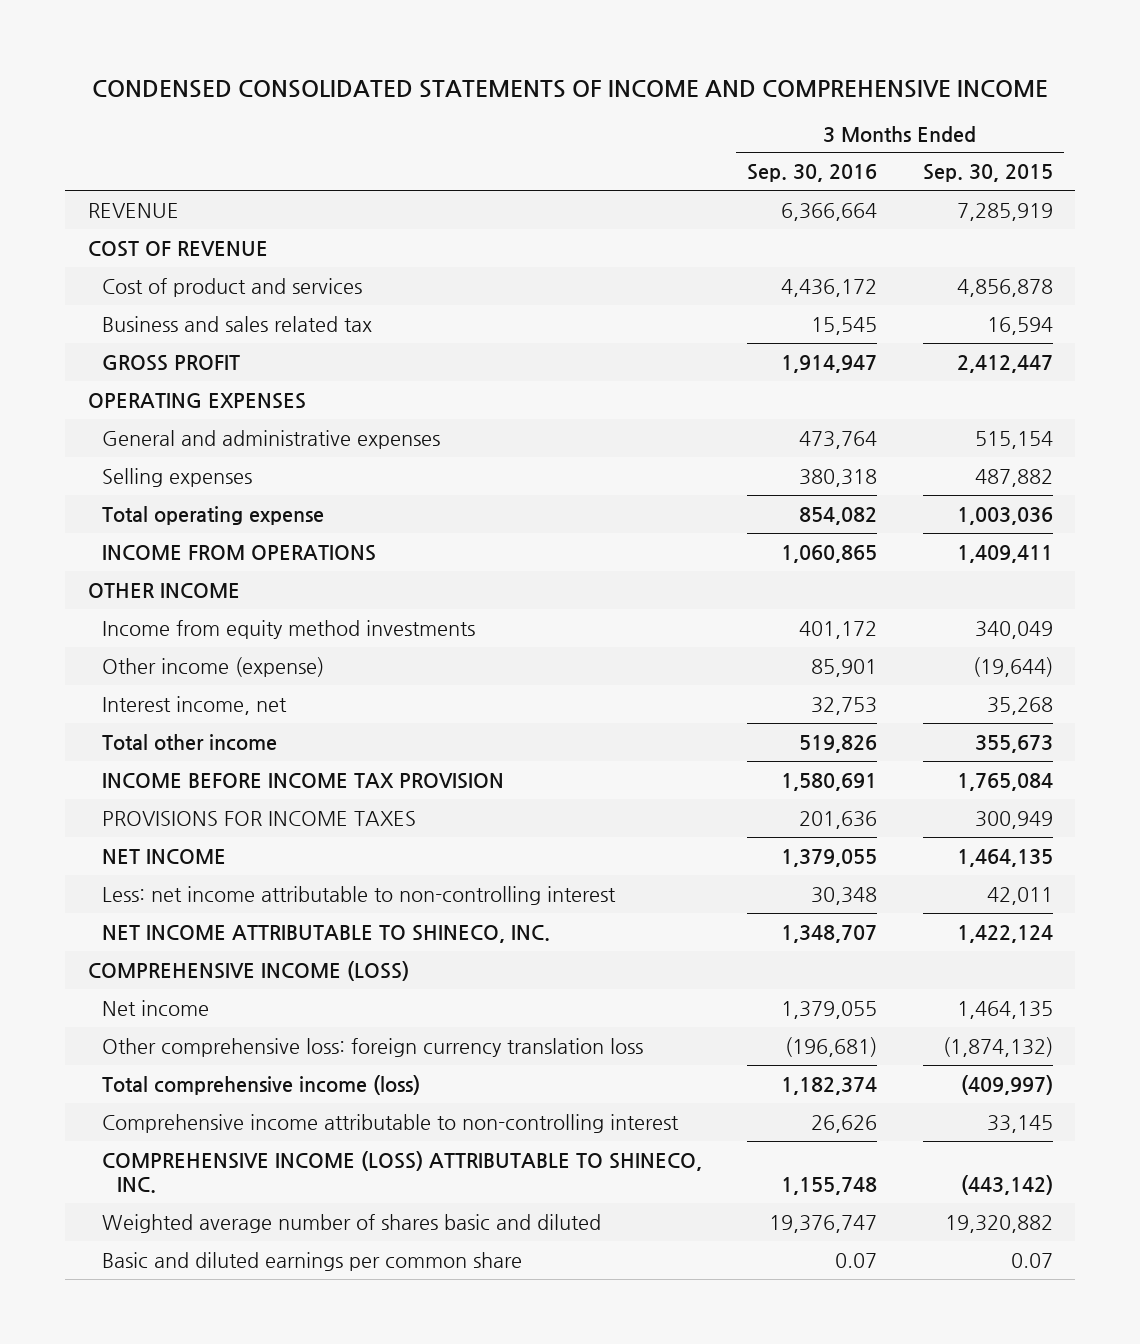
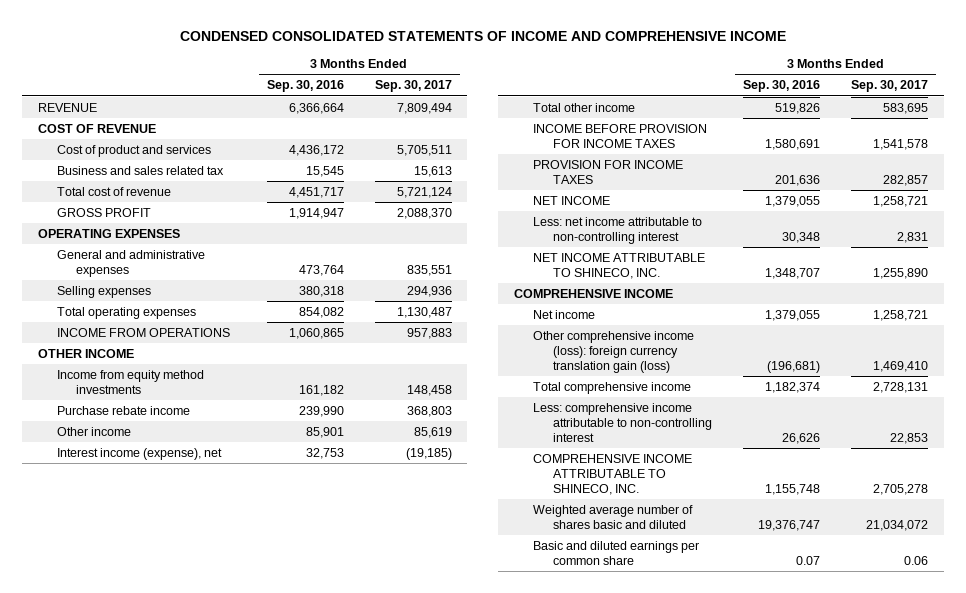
- | 3 Months Ended Sep. 30, 2016 | 3 Months Ended Sep. 30, 2015
+ | 3 Months Ended Sep. 30, 2016 | 3 Months Ended Sep. 30, 2017
+ Total cost of revenue | 4,451,717 | 5,721,124
- Total operating expense | 854,082 | 1,003,036
+ Total operating expenses | 854,082 | 1,130,487
- Income from equity method investments | 401,172 | 340,049
- Other income (expense) | 85,901 | (19,644)
- Interest income, net | 32,753 | 35,268
+ Income from equity method investments | 161,182 | 148,458
+ Purchase rebate income | 239,990 | 368,803
+ Other income | 85,901 | 85,619
+ Interest income (expense), net | 32,753 | (19,185)
- INCOME BEFORE INCOME TAX PROVISION | 1,580,691 | 1,765,084
- PROVISIONS FOR INCOME TAXES | 201,636 | 300,949
+ INCOME BEFORE PROVISION FOR INCOME TAXES | 1,580,691 | 1,541,578
+ PROVISION FOR INCOME TAXES | 201,636 | 282,857
- COMPREHENSIVE INCOME (LOSS)
+ COMPREHENSIVE INCOME
- Other comprehensive loss: foreign currency translation loss | (196,681) | (1,874,132)
- Total comprehensive income (loss) | 1,182,374 | (409,997)
- Comprehensive income attributable to non-controlling interest | 26,626 | 33,145
- COMPREHENSIVE INCOME (LOSS) ATTRIBUTABLE TO SHINECO, INC. | 1,155,748 | (443,142)
+ Other comprehensive income (loss): foreign currency translation gain (loss) | (196,681) | 1,469,410
+ Total comprehensive income | 1,182,374 | 2,728,131
+ Less: comprehensive income attributable to non-controlling interest | 26,626 | 22,853
+ COMPREHENSIVE INCOME ATTRIBUTABLE TO SHINECO, INC. | 1,155,748 | 2,705,278

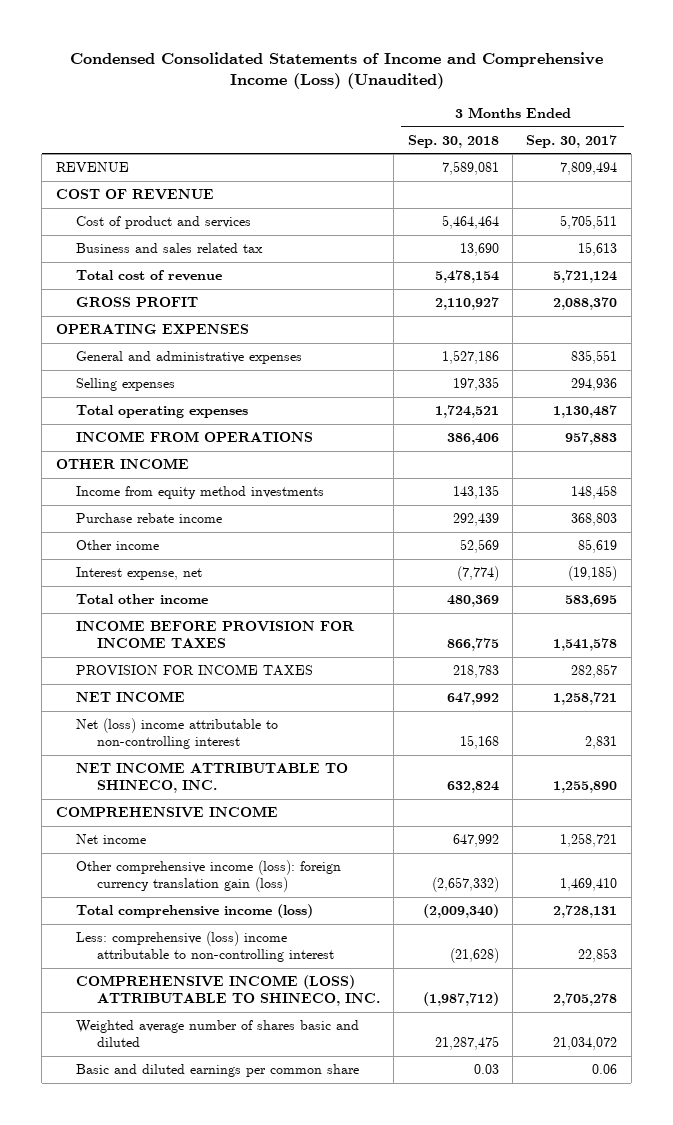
- CONDENSED CONSOLIDATED STATEMENTS OF INCOME AND COMPREHENSIVE INCOME
+ Condensed Consolidated Statements of Income and Comprehensive Income (Loss) (Unaudited)
- | 3 Months Ended Sep. 30, 2016 | 3 Months Ended Sep. 30, 2017
+ | 3 Months Ended Sep. 30, 2018 | 3 Months Ended Sep. 30, 2017
- Interest income (expense), net | 32,753 | (19,185)
+ Interest expense, net | (7,774) | (19,185)
- Less: net income attributable to non-controlling interest | 30,348 | 2,831
+ Net (loss) income attributable to non-controlling interest | 15,168 | 2,831
- Total comprehensive income | 1,182,374 | 2,728,131
- Less: comprehensive income attributable to non-controlling interest | 26,626 | 22,853
- COMPREHENSIVE INCOME ATTRIBUTABLE TO SHINECO, INC. | 1,155,748 | 2,705,278
+ Total comprehensive income (loss) | (2,009,340) | 2,728,131
+ Less: comprehensive (loss) income attributable to non-controlling interest | (21,628) | 22,853
+ COMPREHENSIVE INCOME (LOSS) ATTRIBUTABLE TO SHINECO, INC. | (1,987,712) | 2,705,278

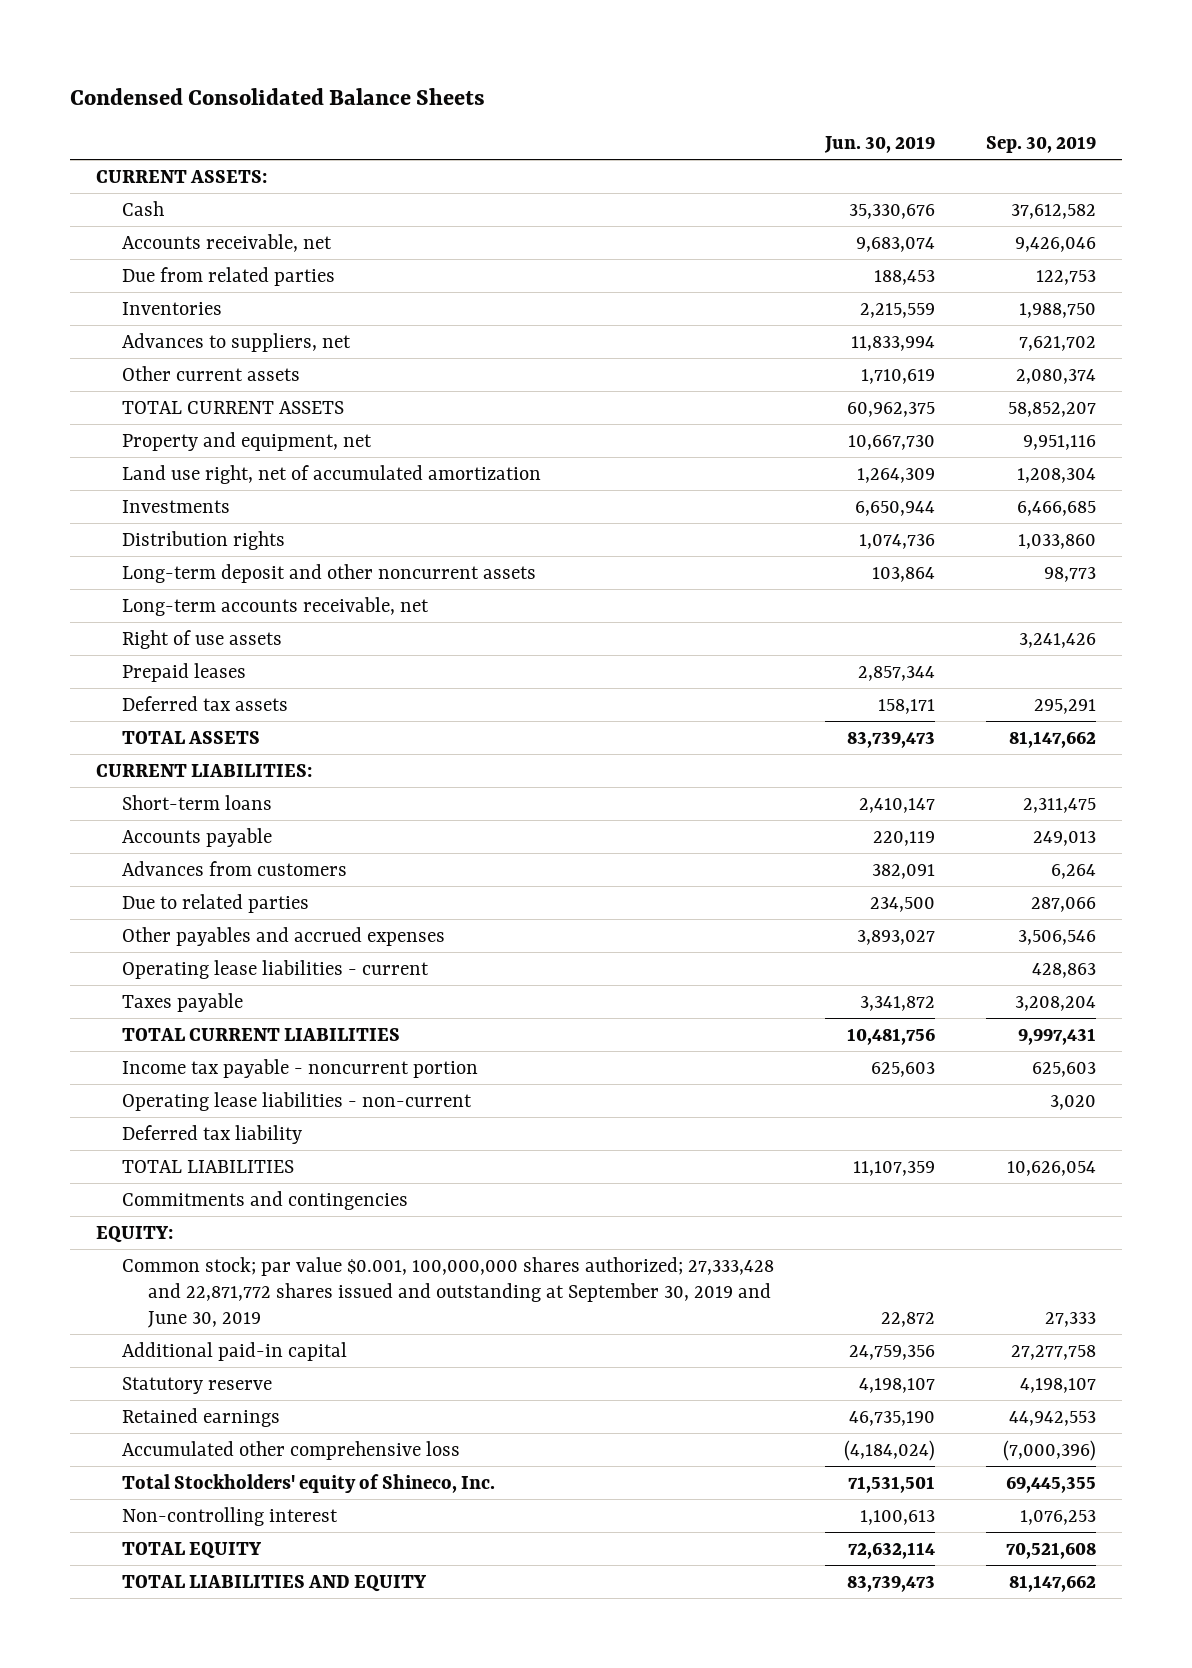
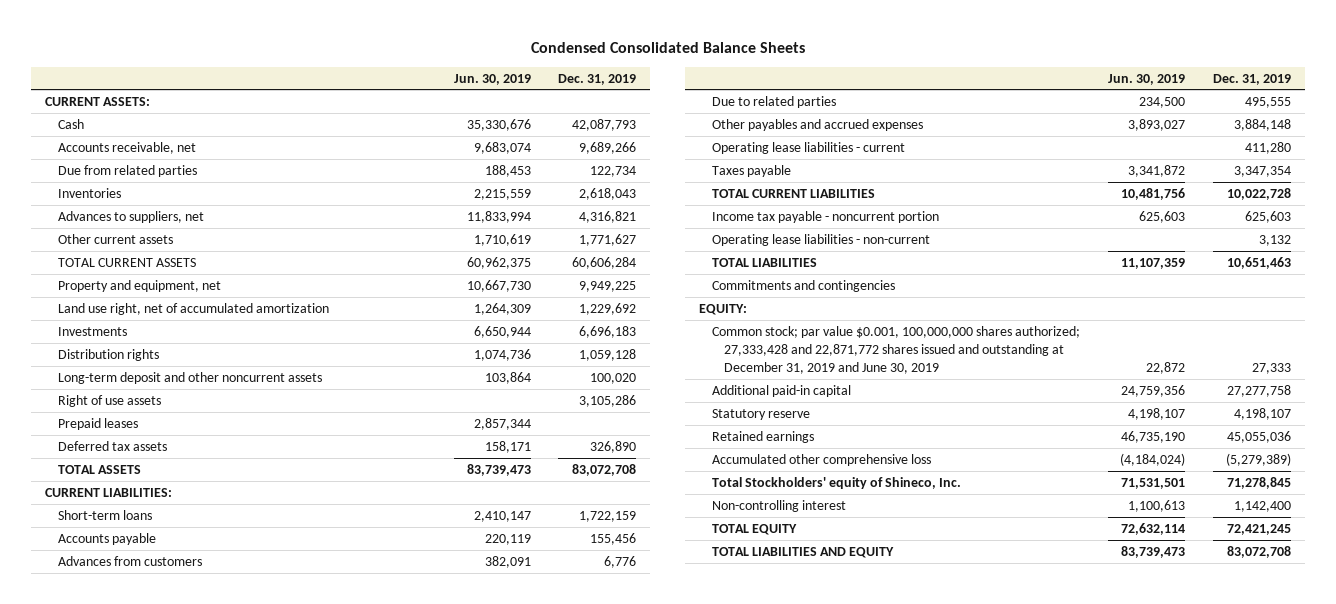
- | Jun. 30, 2019 | Sep. 30, 2019
+ | Jun. 30, 2019 | Dec. 31, 2019
- Long-term accounts receivable, net
- Deferred tax liability
- Common stock; par value $0.001, 100,000,000 shares authorized; 27,333,428 and 22,871,772 shares issued and outstanding at September 30, 2019 and June 30, 2019 | 22,872 | 27,333
+ Common stock; par value $0.001, 100,000,000 shares authorized; 27,333,428 and 22,871,772 shares issued and outstanding at December 31, 2019 and June 30, 2019 | 22,872 | 27,333

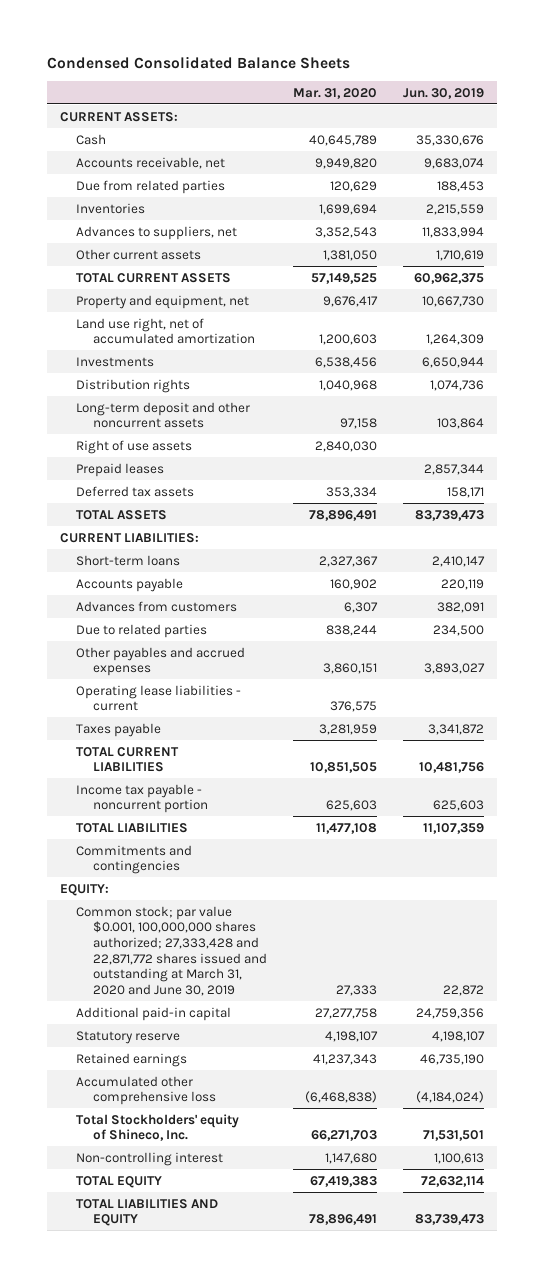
- | Jun. 30, 2019 | Dec. 31, 2019
+ | Mar. 31, 2020 | Jun. 30, 2019
- Operating lease liabilities - non-current | | 3,132
- Common stock; par value $0.001, 100,000,000 shares authorized; 27,333,428 and 22,871,772 shares issued and outstanding at December 31, 2019 and June 30, 2019 | 22,872 | 27,333
+ Common stock; par value $0.001, 100,000,000 shares authorized; 27,333,428 and 22,871,772 shares issued and outstanding at March 31, 2020 and June 30, 2019 | 27,333 | 22,872

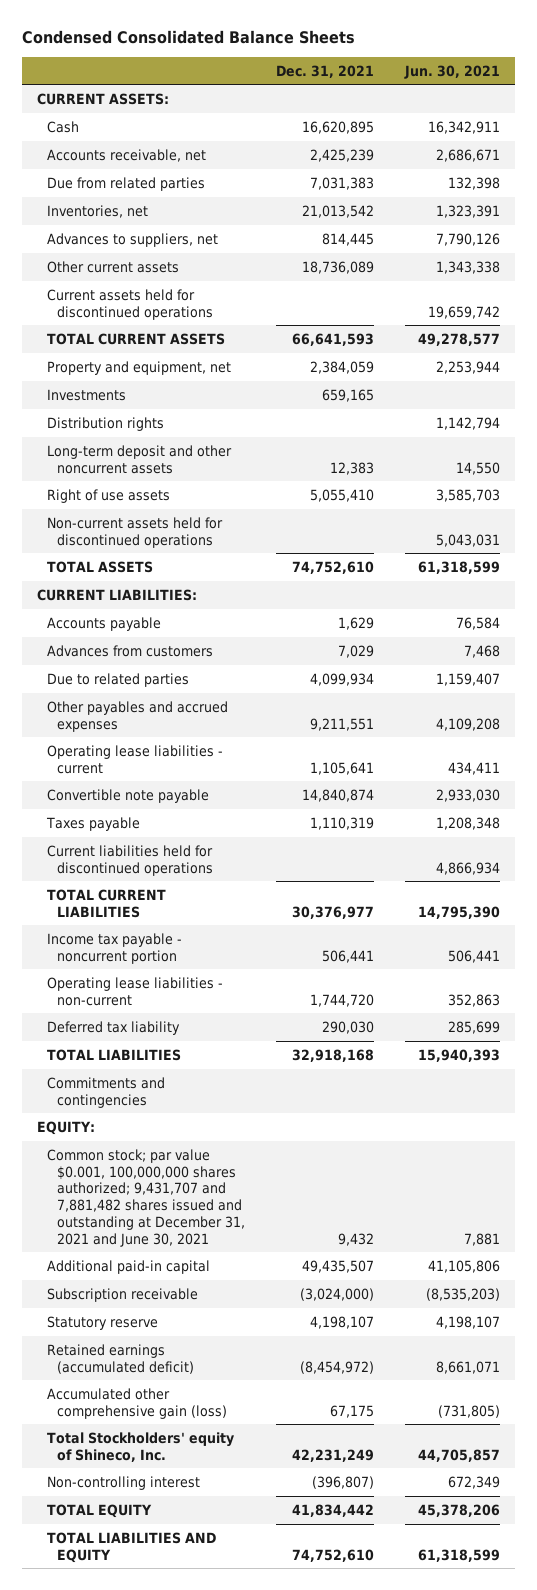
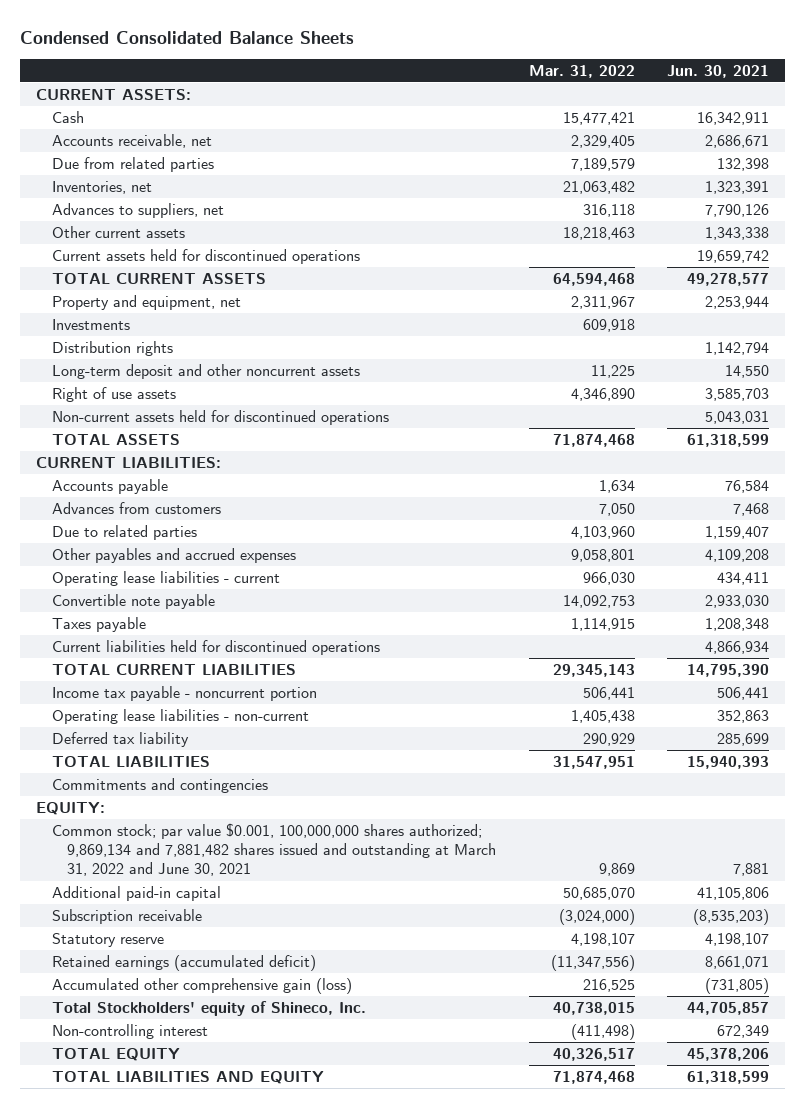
- | Dec. 31, 2021 | Jun. 30, 2021
+ | Mar. 31, 2022 | Jun. 30, 2021
- Common stock; par value $0.001, 100,000,000 shares authorized; 9,431,707 and 7,881,482 shares issued and outstanding at December 31, 2021 and June 30, 2021 | 9,432 | 7,881
+ Common stock; par value $0.001, 100,000,000 shares authorized; 9,869,134 and 7,881,482 shares issued and outstanding at March 31, 2022 and June 30, 2021 | 9,869 | 7,881

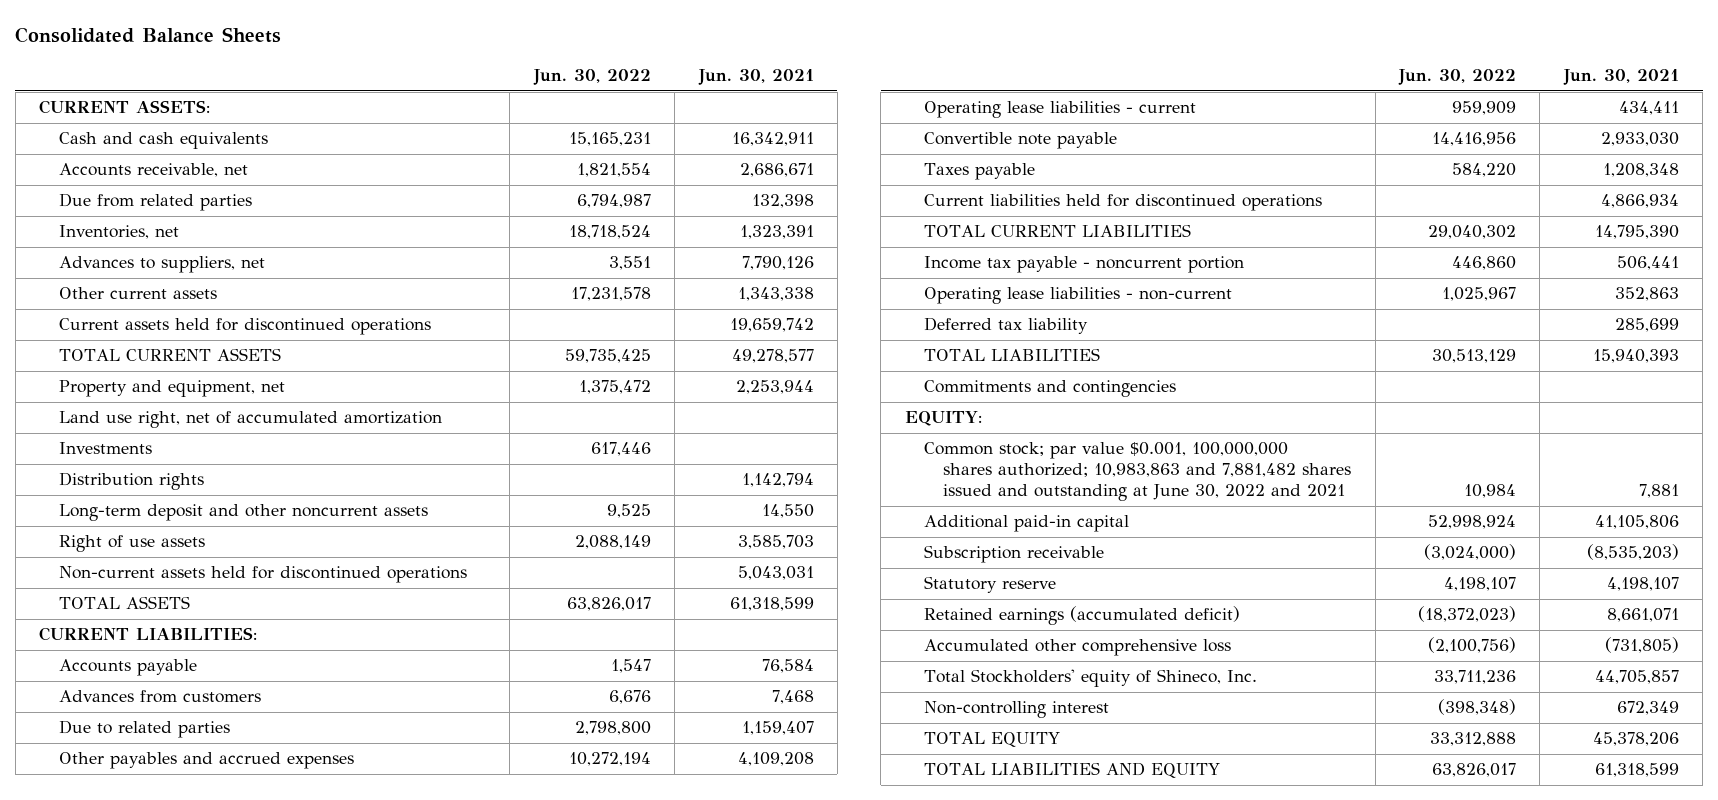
- Condensed Consolidated Balance Sheets
+ Consolidated Balance Sheets
- | Mar. 31, 2022 | Jun. 30, 2021
+ | Jun. 30, 2022 | Jun. 30, 2021
- Cash | 15,477,421 | 16,342,911
+ Cash and cash equivalents | 15,165,231 | 16,342,911
+ Land use right, net of accumulated amortization
- Common stock; par value $0.001, 100,000,000 shares authorized; 9,869,134 and 7,881,482 shares issued and outstanding at March 31, 2022 and June 30, 2021 | 9,869 | 7,881
+ Common stock; par value $0.001, 100,000,000 shares authorized; 10,983,863 and 7,881,482 shares issued and outstanding at June 30, 2022 and 2021 | 10,984 | 7,881
- Accumulated other comprehensive gain (loss) | 216,525 | (731,805)
+ Accumulated other comprehensive loss | (2,100,756) | (731,805)

